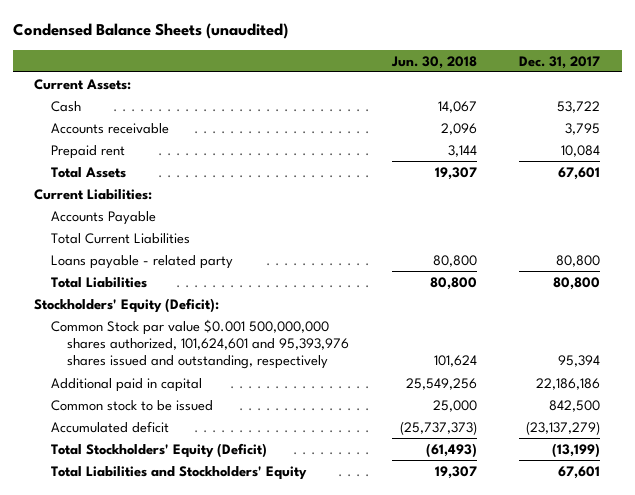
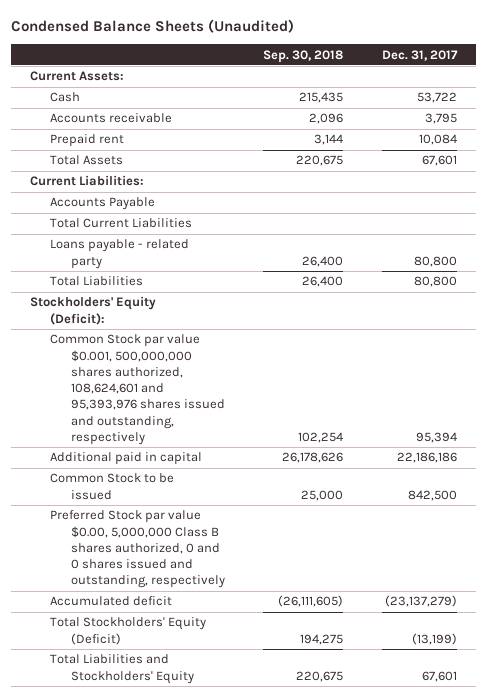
- Condensed Balance Sheets (unaudited)
+ Condensed Balance Sheets (Unaudited)
- | Jun. 30, 2018 | Dec. 31, 2017
+ | Sep. 30, 2018 | Dec. 31, 2017
- Common Stock par value $0.001 500,000,000 shares authorized, 101,624,601 and 95,393,976 shares issued and outstanding, respectively | 101,624 | 95,394
+ Common Stock par value $0.001, 500,000,000 shares authorized, 108,624,601 and 95,393,976 shares issued and outstanding, respectively | 102,254 | 95,394
- Common stock to be issued | 25,000 | 842,500
+ Common Stock to be issued | 25,000 | 842,500
+ Preferred Stock par value $0.00, 5,000,000 Class B shares authorized, 0 and 0 shares issued and outstanding, respectively

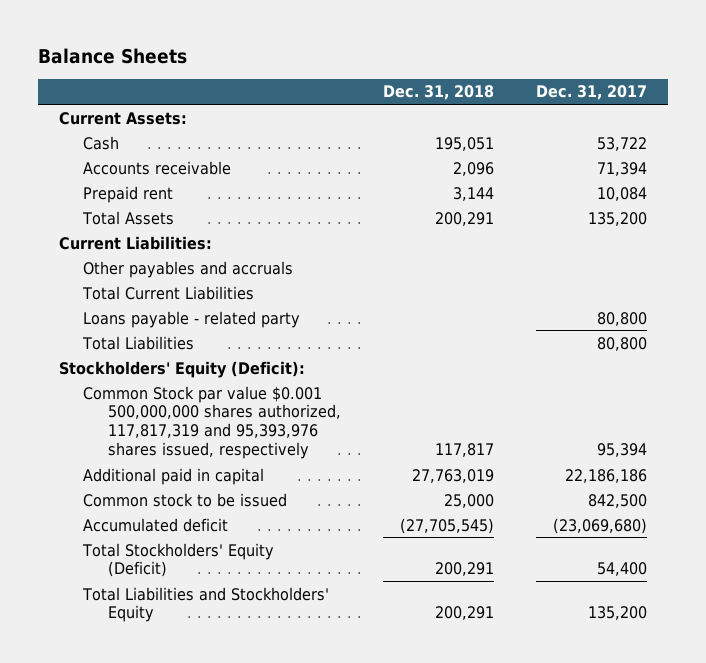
- Condensed Balance Sheets (Unaudited)
+ Balance Sheets
- | Sep. 30, 2018 | Dec. 31, 2017
+ | Dec. 31, 2018 | Dec. 31, 2017
- Accounts receivable | 2,096 | 3,795
+ Accounts receivable | 2,096 | 71,394
- Total Assets | 220,675 | 67,601
+ Total Assets | 200,291 | 135,200
- Accounts Payable
+ Other payables and accruals
- Common Stock par value $0.001, 500,000,000 shares authorized, 108,624,601 and 95,393,976 shares issued and outstanding, respectively | 102,254 | 95,394
+ Common Stock par value $0.001 500,000,000 shares authorized, 117,817,319 and 95,393,976 shares issued, respectively | 117,817 | 95,394
- Common Stock to be issued | 25,000 | 842,500
- Preferred Stock par value $0.00, 5,000,000 Class B shares authorized, 0 and 0 shares issued and outstanding, respectively
- Accumulated deficit | (26,111,605) | (23,137,279)
- Total Stockholders' Equity (Deficit) | 194,275 | (13,199)
- Total Liabilities and Stockholders' Equity | 220,675 | 67,601
+ Common stock to be issued | 25,000 | 842,500
+ Accumulated deficit | (27,705,545) | (23,069,680)
+ Total Stockholders' Equity (Deficit) | 200,291 | 54,400
+ Total Liabilities and Stockholders' Equity | 200,291 | 135,200

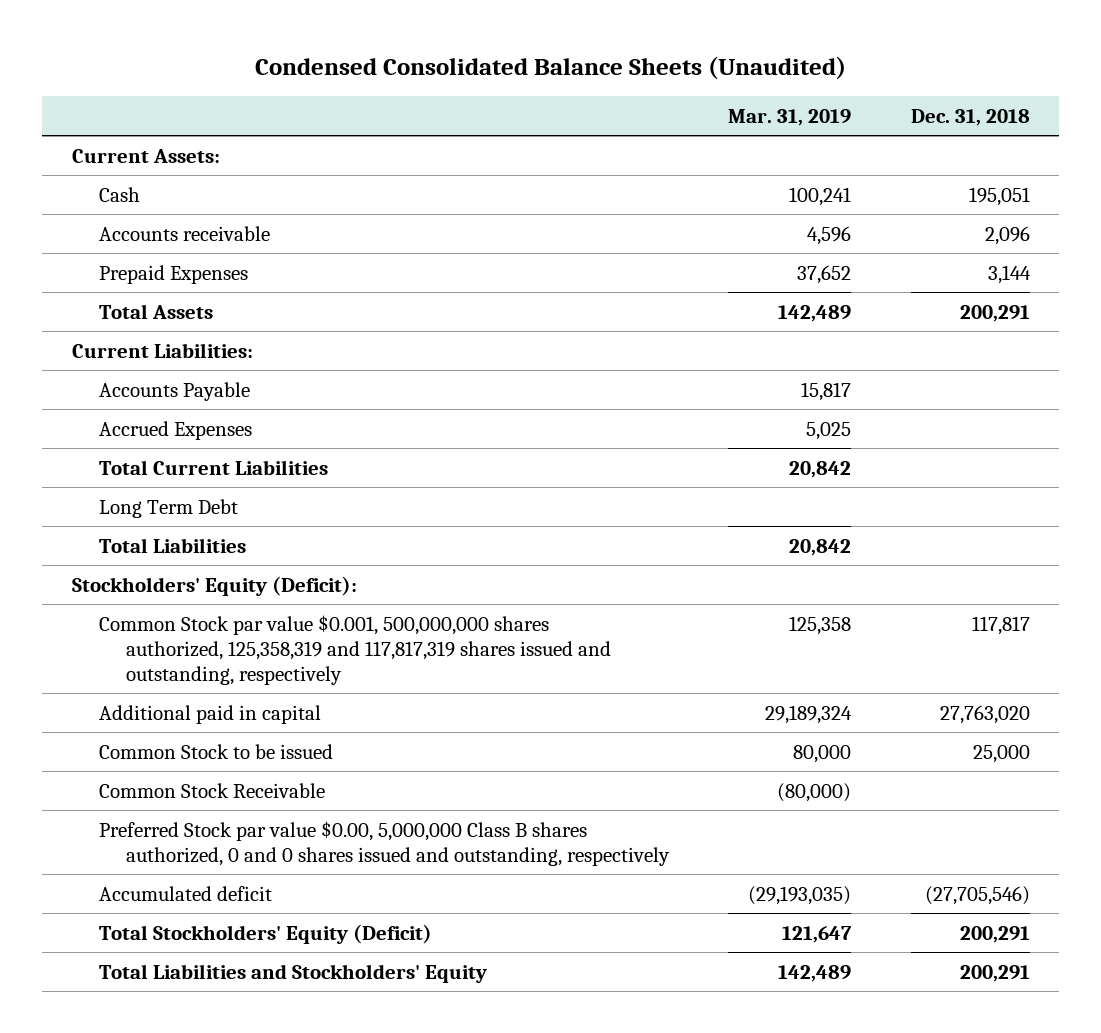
- Balance Sheets
+ Condensed Consolidated Balance Sheets (Unaudited)
- | Dec. 31, 2018 | Dec. 31, 2017
+ | Mar. 31, 2019 | Dec. 31, 2018
- Prepaid rent | 3,144 | 10,084
+ Prepaid Expenses | 37,652 | 3,144
- Other payables and accruals
+ Accounts Payable | 15,817 |
+ Accrued Expenses | 5,025 |
- Loans payable - related party | | 80,800
+ Long Term Debt
- Common Stock par value $0.001 500,000,000 shares authorized, 117,817,319 and 95,393,976 shares issued, respectively | 117,817 | 95,394
- Additional paid in capital | 27,763,019 | 22,186,186
- Common stock to be issued | 25,000 | 842,500
- Accumulated deficit | (27,705,545) | (23,069,680)
+ Common Stock par value $0.001, 500,000,000 shares authorized, 125,358,319 and 117,817,319 shares issued and outstanding, respectively | 125,358 | 117,817
+ Additional paid in capital | 29,189,324 | 27,763,020
+ Common Stock to be issued | 80,000 | 25,000
+ Common Stock Receivable | (80,000) |
+ Preferred Stock par value $0.00, 5,000,000 Class B shares authorized, 0 and 0 shares issued and outstanding, respectively
+ Accumulated deficit | (29,193,035) | (27,705,546)

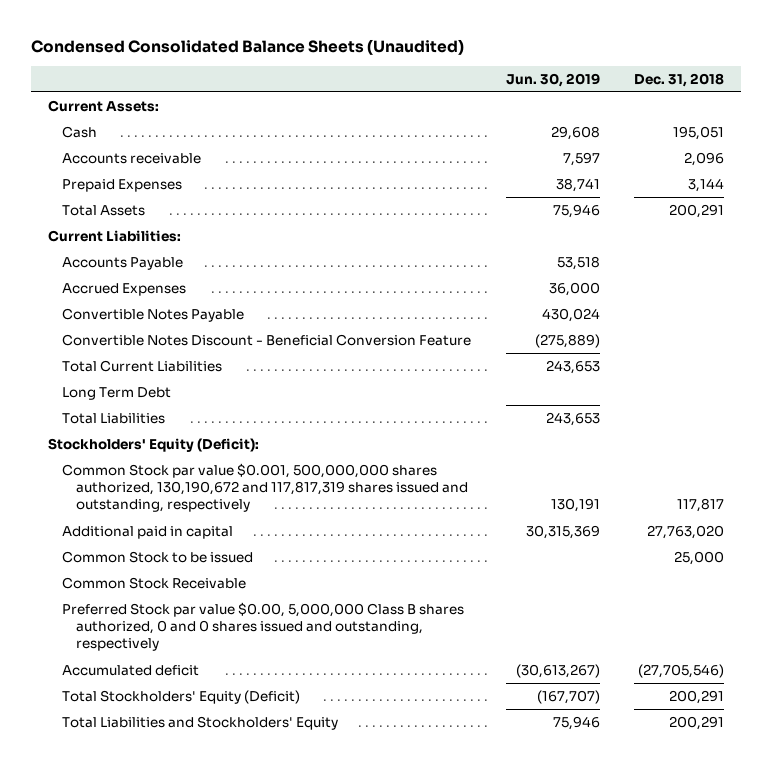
- | Mar. 31, 2019 | Dec. 31, 2018
+ | Jun. 30, 2019 | Dec. 31, 2018
+ Convertible Notes Payable | 430,024 |
+ Convertible Notes Discount - Beneficial Conversion Feature | (275,889) |
- Common Stock par value $0.001, 500,000,000 shares authorized, 125,358,319 and 117,817,319 shares issued and outstanding, respectively | 125,358 | 117,817
+ Common Stock par value $0.001, 500,000,000 shares authorized, 130,190,672 and 117,817,319 shares issued and outstanding, respectively | 130,191 | 117,817

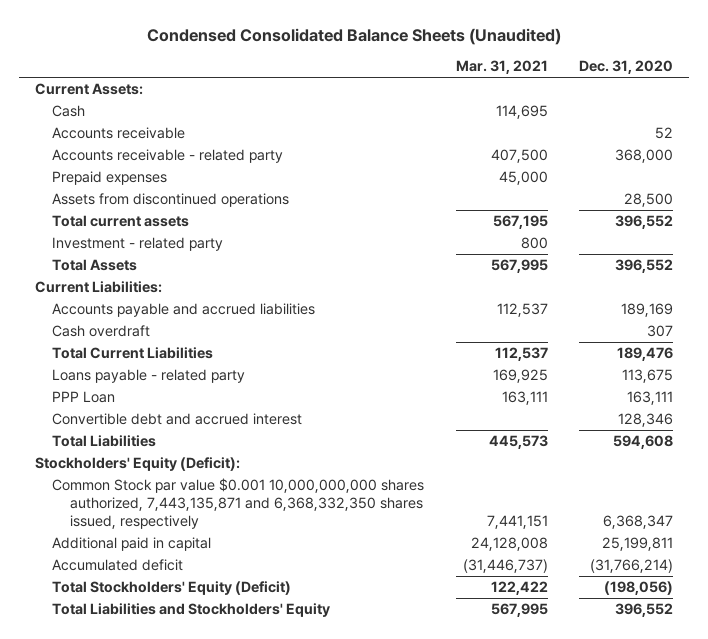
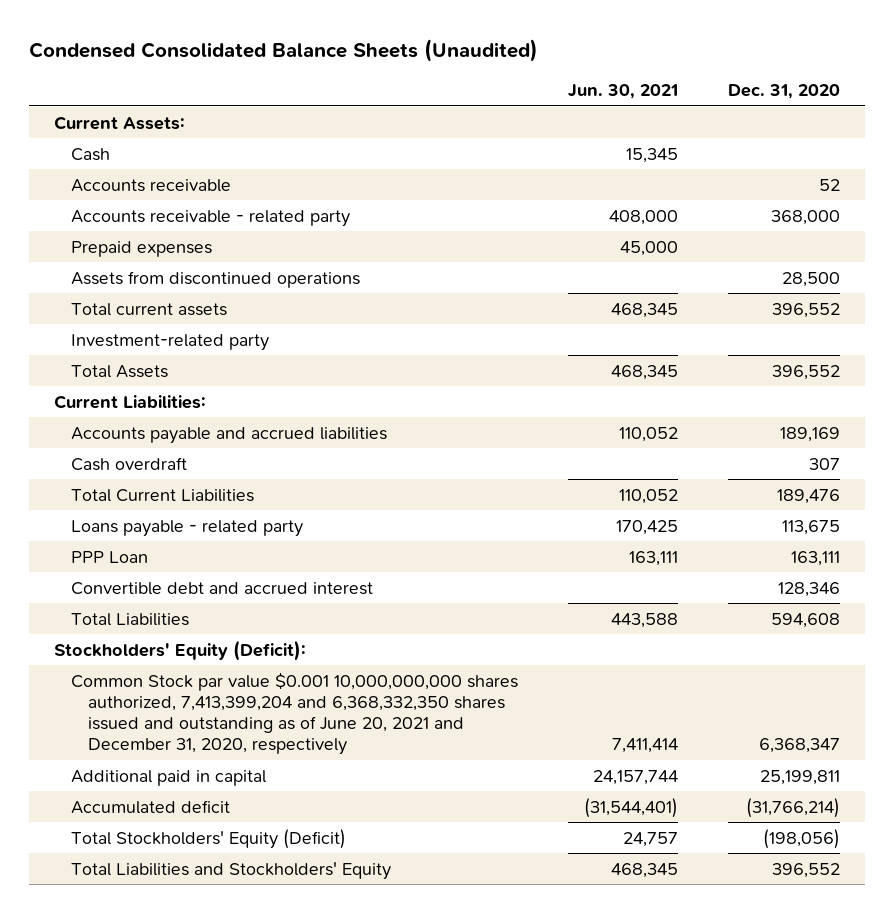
- | Mar. 31, 2021 | Dec. 31, 2020
+ | Jun. 30, 2021 | Dec. 31, 2020
- Investment - related party | 800 |
+ Investment-related party
- Common Stock par value $0.001 10,000,000,000 shares authorized, 7,443,135,871 and 6,368,332,350 shares issued, respectively | 7,441,151 | 6,368,347
+ Common Stock par value $0.001 10,000,000,000 shares authorized, 7,413,399,204 and 6,368,332,350 shares issued and outstanding as of June 20, 2021 and December 31, 2020, respectively | 7,411,414 | 6,368,347

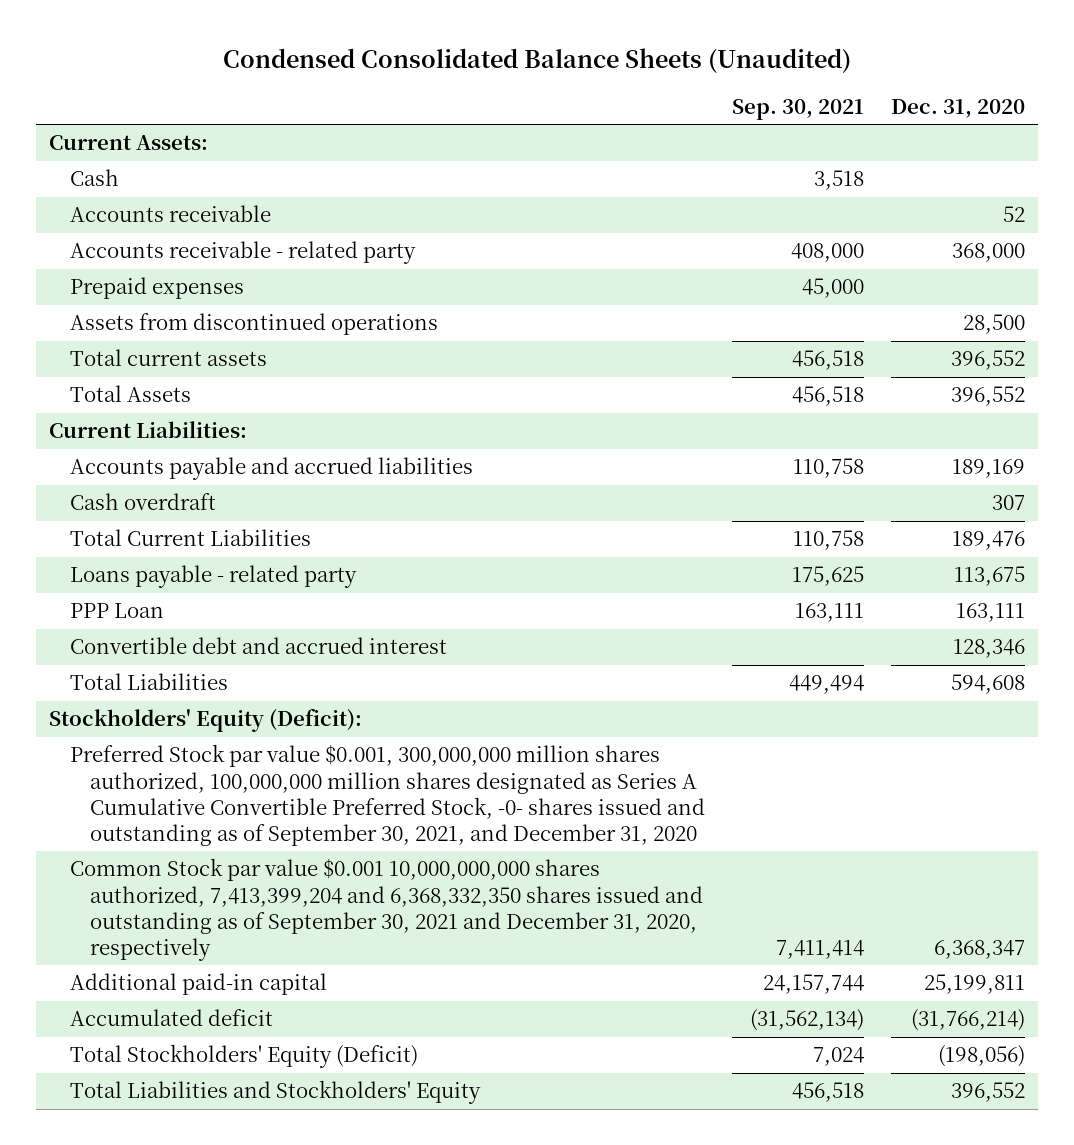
- | Jun. 30, 2021 | Dec. 31, 2020
+ | Sep. 30, 2021 | Dec. 31, 2020
- Investment-related party
- Common Stock par value $0.001 10,000,000,000 shares authorized, 7,413,399,204 and 6,368,332,350 shares issued and outstanding as of June 20, 2021 and December 31, 2020, respectively | 7,411,414 | 6,368,347
- Additional paid in capital | 24,157,744 | 25,199,811
+ Preferred Stock par value $0.001, 300,000,000 million shares authorized, 100,000,000 million shares designated as Series A Cumulative Convertible Preferred Stock, -0- shares issued and outstanding as of September 30, 2021, and December 31, 2020
+ Common Stock par value $0.001 10,000,000,000 shares authorized, 7,413,399,204 and 6,368,332,350 shares issued and outstanding as of September 30, 2021 and December 31, 2020, respectively | 7,411,414 | 6,368,347
+ Additional paid-in capital | 24,157,744 | 25,199,811

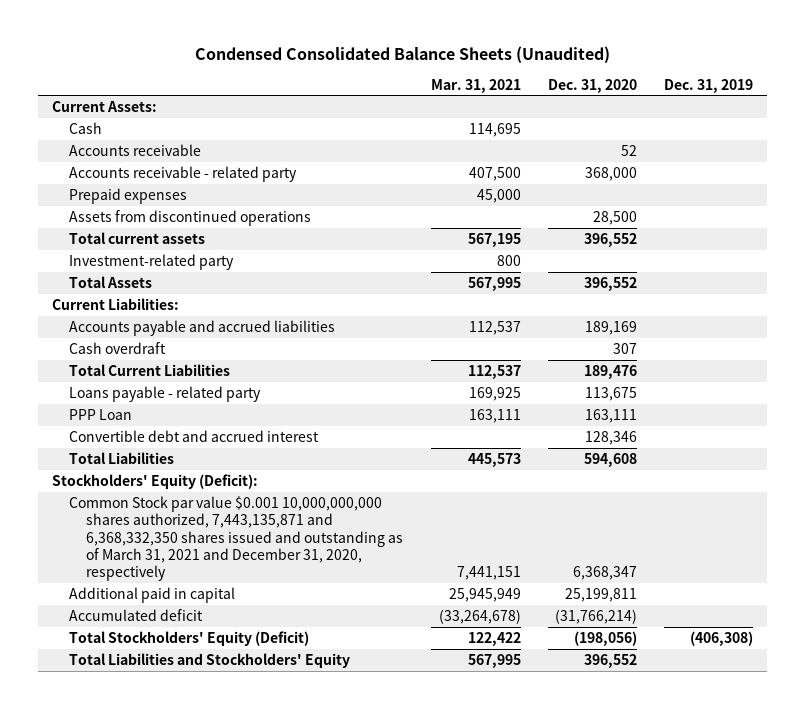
- | Sep. 30, 2021 | Dec. 31, 2020
+ | Mar. 31, 2021 | Dec. 31, 2020 | Dec. 31, 2019
+ Investment-related party | 800 | |
- Preferred Stock par value $0.001, 300,000,000 million shares authorized, 100,000,000 million shares designated as Series A Cumulative Convertible Preferred Stock, -0- shares issued and outstanding as of September 30, 2021, and December 31, 2020
- Common Stock par value $0.001 10,000,000,000 shares authorized, 7,413,399,204 and 6,368,332,350 shares issued and outstanding as of September 30, 2021 and December 31, 2020, respectively | 7,411,414 | 6,368,347
- Additional paid-in capital | 24,157,744 | 25,199,811
+ Common Stock par value $0.001 10,000,000,000 shares authorized, 7,443,135,871 and 6,368,332,350 shares issued and outstanding as of March 31, 2021 and December 31, 2020, respectively | 7,441,151 | 6,368,347 |
+ Additional paid in capital | 25,945,949 | 25,199,811 |

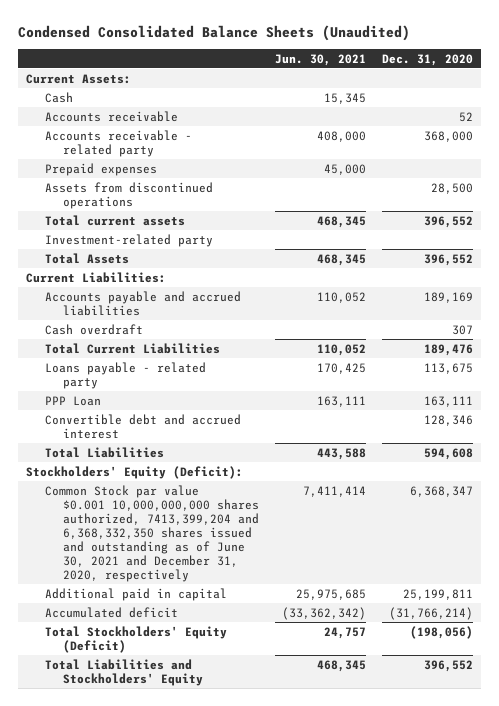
- | Mar. 31, 2021 | Dec. 31, 2020 | Dec. 31, 2019
+ | Jun. 30, 2021 | Dec. 31, 2020
- Common Stock par value $0.001 10,000,000,000 shares authorized, 7,443,135,871 and 6,368,332,350 shares issued and outstanding as of March 31, 2021 and December 31, 2020, respectively | 7,441,151 | 6,368,347 |
+ Common Stock par value $0.001 10,000,000,000 shares authorized, 7413,399,204 and 6,368,332,350 shares issued and outstanding as of June 30, 2021 and December 31, 2020, respectively | 7,411,414 | 6,368,347

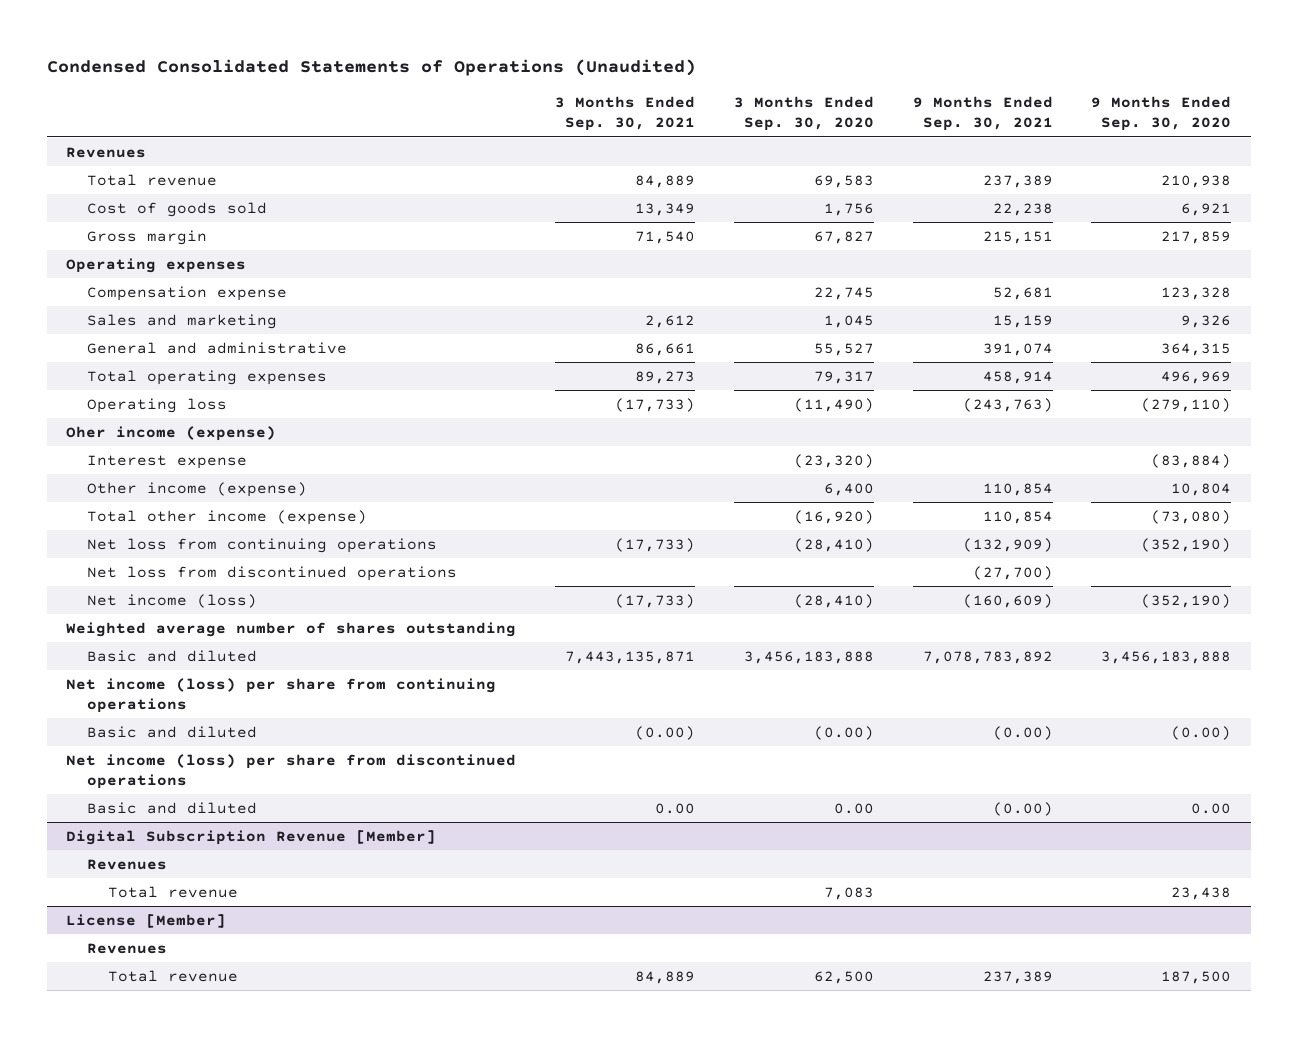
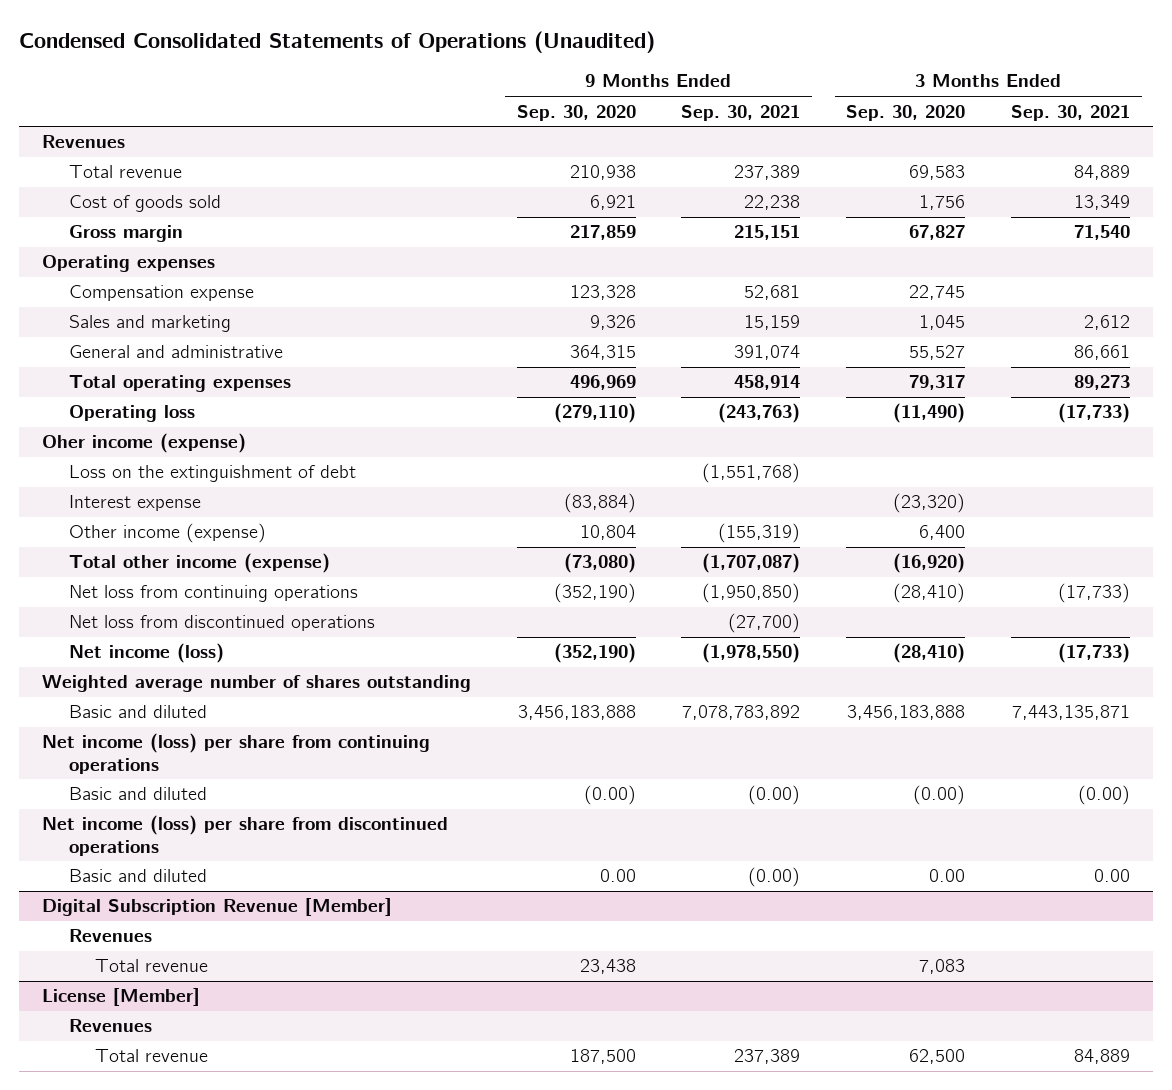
- | 3 Months Ended Sep. 30, 2021 | 3 Months Ended Sep. 30, 2020 | 9 Months Ended Sep. 30, 2021 | 9 Months Ended Sep. 30, 2020
+ | 9 Months Ended Sep. 30, 2020 | 9 Months Ended Sep. 30, 2021 | 3 Months Ended Sep. 30, 2020 | 3 Months Ended Sep. 30, 2021
+ Loss on the extinguishment of debt | | (1,551,768) | |
- Other income (expense) | | 6,400 | 110,854 | 10,804
- Total other income (expense) | | (16,920) | 110,854 | (73,080)
- Net loss from continuing operations | (17,733) | (28,410) | (132,909) | (352,190)
+ Other income (expense) | 10,804 | (155,319) | 6,400 |
+ Total other income (expense) | (73,080) | (1,707,087) | (16,920) |
+ Net loss from continuing operations | (352,190) | (1,950,850) | (28,410) | (17,733)
- Net income (loss) | (17,733) | (28,410) | (160,609) | (352,190)
+ Net income (loss) | (352,190) | (1,978,550) | (28,410) | (17,733)

